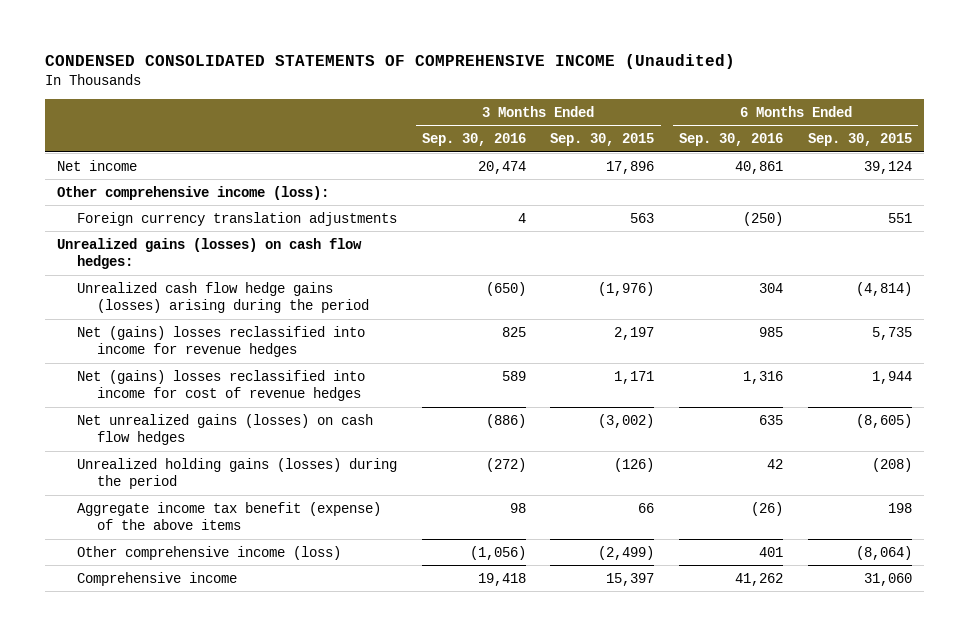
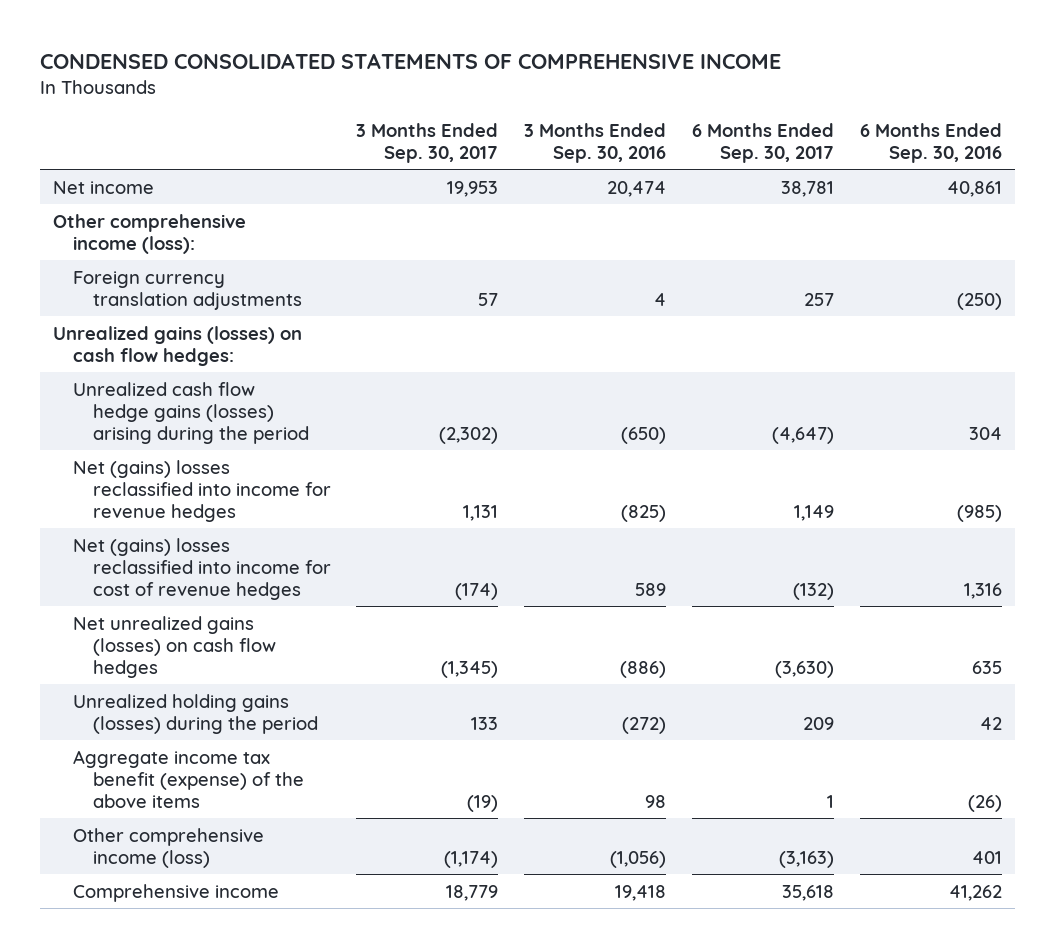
- CONDENSED CONSOLIDATED STATEMENTS OF COMPREHENSIVE INCOME (Unaudited)
+ CONDENSED CONSOLIDATED STATEMENTS OF COMPREHENSIVE INCOME
- | 3 Months Ended Sep. 30, 2016 | 3 Months Ended Sep. 30, 2015 | 6 Months Ended Sep. 30, 2016 | 6 Months Ended Sep. 30, 2015
+ | 3 Months Ended Sep. 30, 2017 | 3 Months Ended Sep. 30, 2016 | 6 Months Ended Sep. 30, 2017 | 6 Months Ended Sep. 30, 2016
- Net (gains) losses reclassified into income for revenue hedges | 825 | 2,197 | 985 | 5,735
+ Net (gains) losses reclassified into income for revenue hedges | 1,131 | (825) | 1,149 | (985)

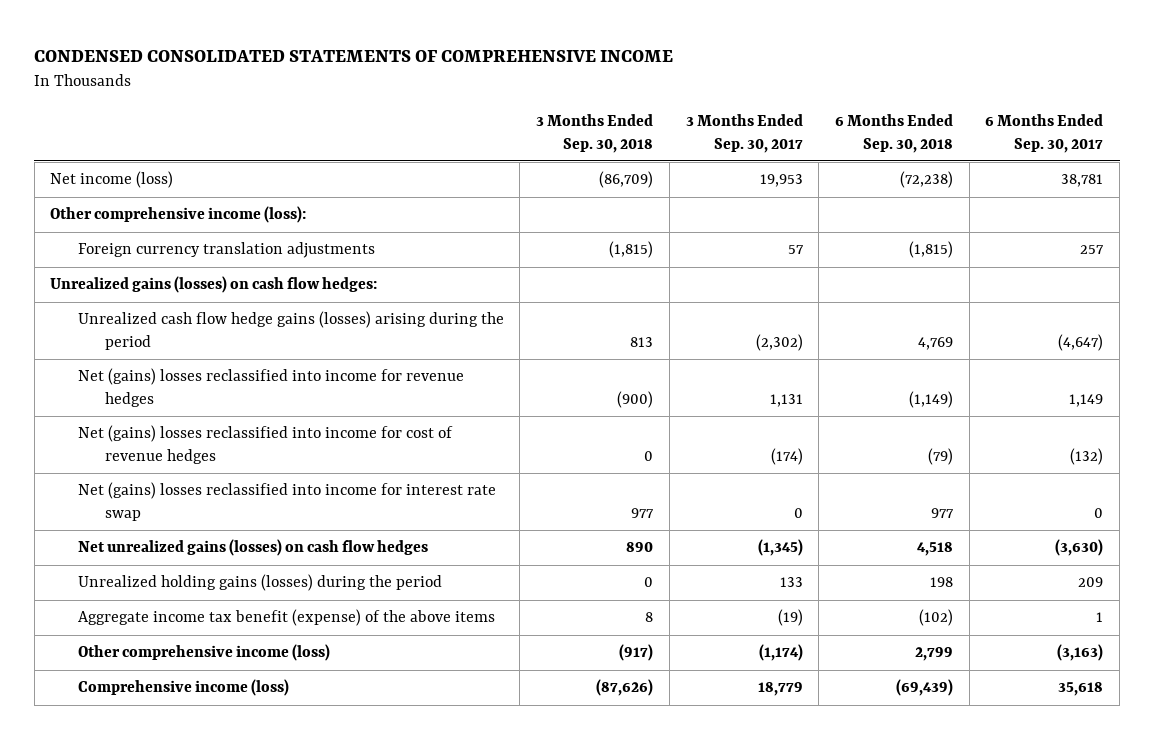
- | 3 Months Ended Sep. 30, 2017 | 3 Months Ended Sep. 30, 2016 | 6 Months Ended Sep. 30, 2017 | 6 Months Ended Sep. 30, 2016
+ | 3 Months Ended Sep. 30, 2018 | 3 Months Ended Sep. 30, 2017 | 6 Months Ended Sep. 30, 2018 | 6 Months Ended Sep. 30, 2017
- Net income | 19,953 | 20,474 | 38,781 | 40,861
+ Net income (loss) | (86,709) | 19,953 | (72,238) | 38,781
+ Net (gains) losses reclassified into income for interest rate swap | 977 | 0 | 977 | 0
- Comprehensive income | 18,779 | 19,418 | 35,618 | 41,262
+ Comprehensive income (loss) | (87,626) | 18,779 | (69,439) | 35,618

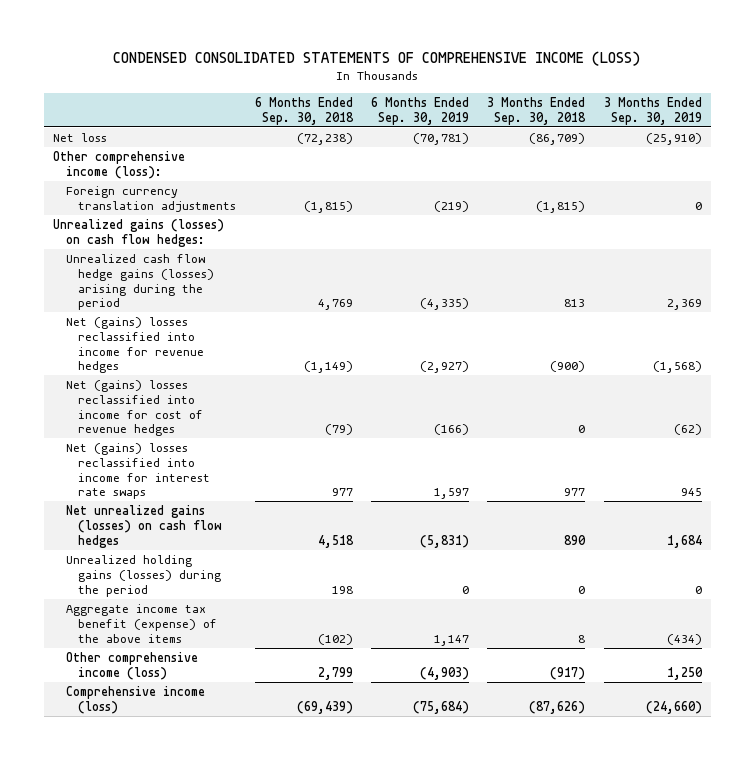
- CONDENSED CONSOLIDATED STATEMENTS OF COMPREHENSIVE INCOME
+ CONDENSED CONSOLIDATED STATEMENTS OF COMPREHENSIVE INCOME (LOSS)
- | 3 Months Ended Sep. 30, 2018 | 3 Months Ended Sep. 30, 2017 | 6 Months Ended Sep. 30, 2018 | 6 Months Ended Sep. 30, 2017
+ | 6 Months Ended Sep. 30, 2018 | 6 Months Ended Sep. 30, 2019 | 3 Months Ended Sep. 30, 2018 | 3 Months Ended Sep. 30, 2019
- Net income (loss) | (86,709) | 19,953 | (72,238) | 38,781
+ Net loss | (72,238) | (70,781) | (86,709) | (25,910)
- Net (gains) losses reclassified into income for interest rate swap | 977 | 0 | 977 | 0
+ Net (gains) losses reclassified into income for interest rate swaps | 977 | 1,597 | 977 | 945

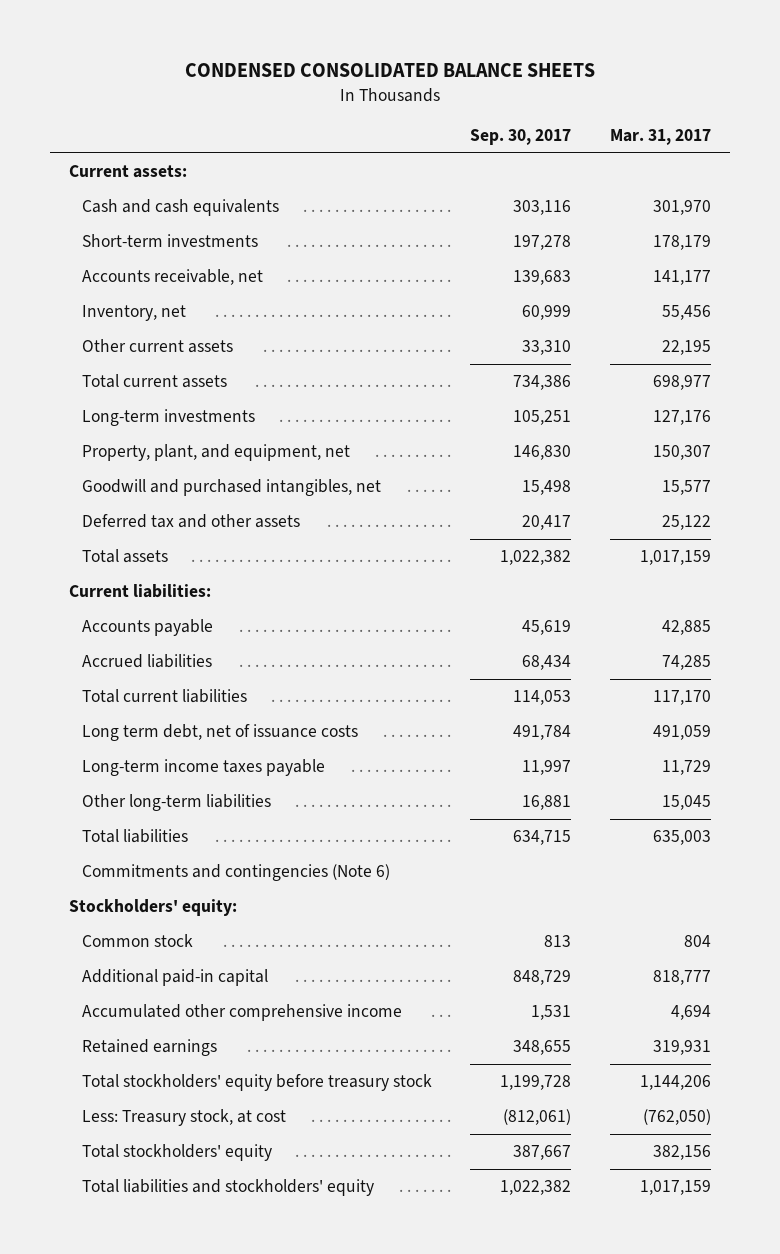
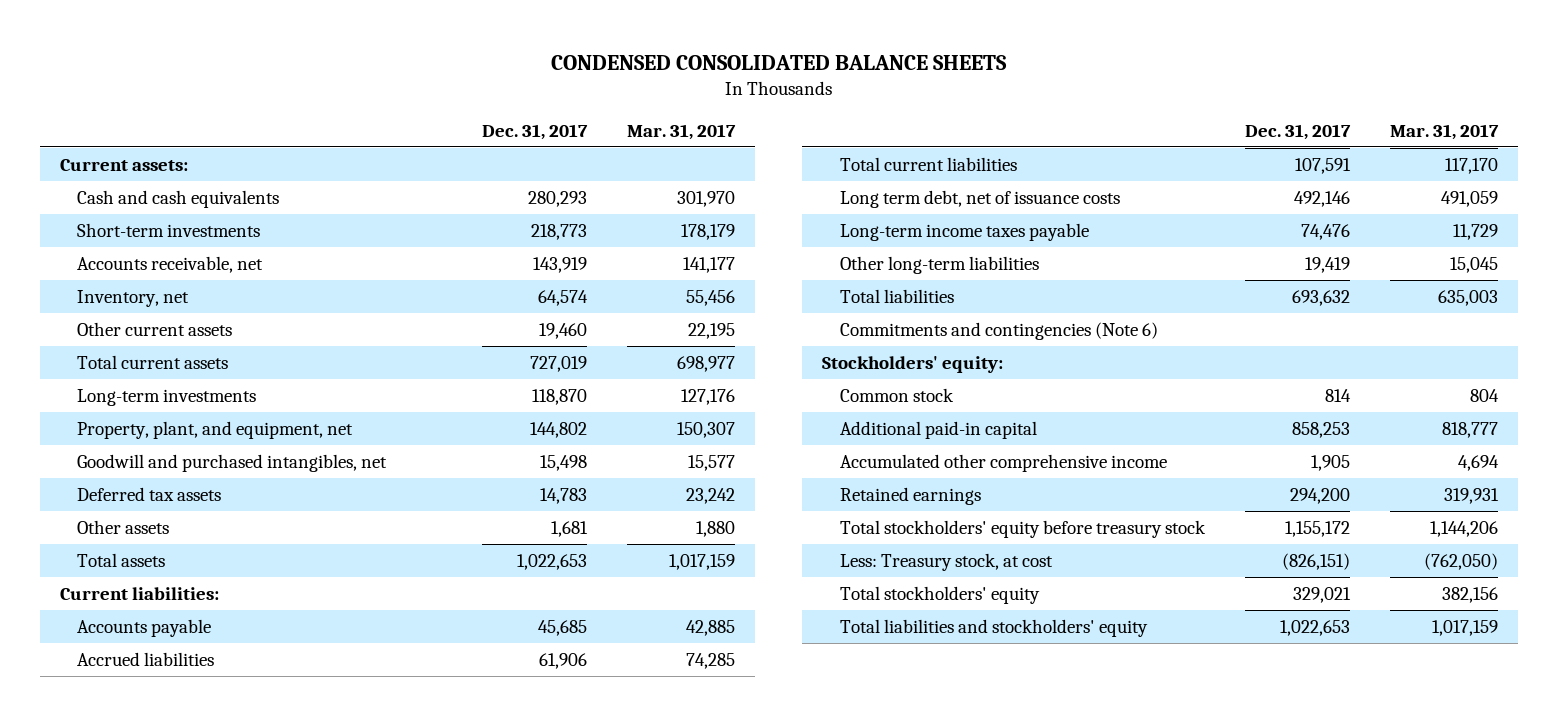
- | Sep. 30, 2017 | Mar. 31, 2017
+ | Dec. 31, 2017 | Mar. 31, 2017
- Deferred tax and other assets | 20,417 | 25,122
+ Deferred tax assets | 14,783 | 23,242
+ Other assets | 1,681 | 1,880

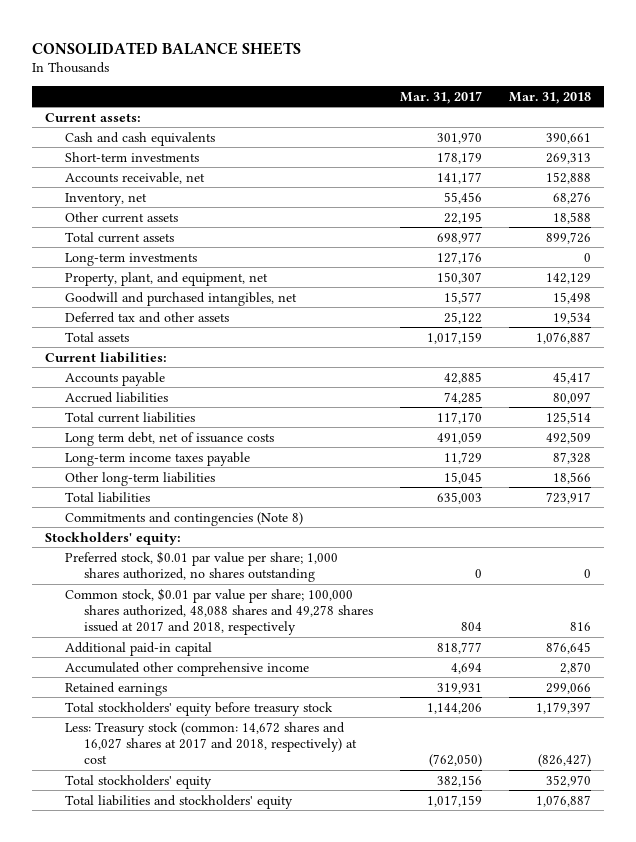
- CONDENSED CONSOLIDATED BALANCE SHEETS
+ CONSOLIDATED BALANCE SHEETS
- | Dec. 31, 2017 | Mar. 31, 2017
+ | Mar. 31, 2017 | Mar. 31, 2018
- Deferred tax assets | 14,783 | 23,242
- Other assets | 1,681 | 1,880
+ Deferred tax and other assets | 25,122 | 19,534
- Commitments and contingencies (Note 6)
+ Commitments and contingencies (Note 8)
- Common stock | 814 | 804
+ Preferred stock, $0.01 par value per share; 1,000 shares authorized, no shares outstanding | 0 | 0
+ Common stock, $0.01 par value per share; 100,000 shares authorized, 48,088 shares and 49,278 shares issued at 2017 and 2018, respectively | 804 | 816
- Less: Treasury stock, at cost | (826,151) | (762,050)
+ Less: Treasury stock (common: 14,672 shares and 16,027 shares at 2017 and 2018, respectively) at cost | (762,050) | (826,427)

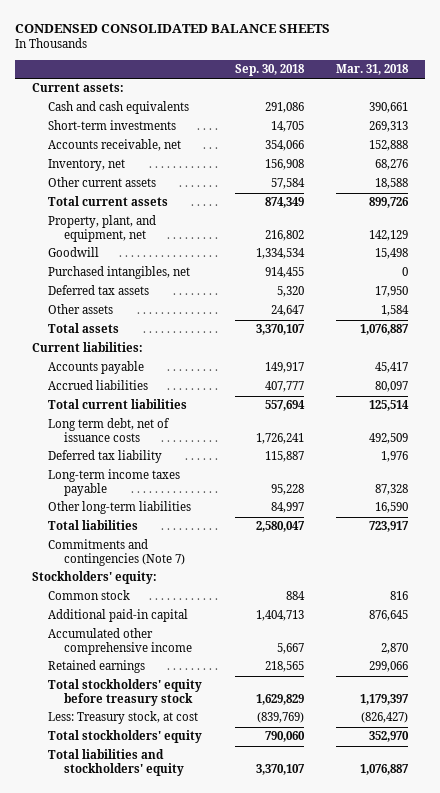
- CONSOLIDATED BALANCE SHEETS
+ CONDENSED CONSOLIDATED BALANCE SHEETS
- | Mar. 31, 2017 | Mar. 31, 2018
+ | Sep. 30, 2018 | Mar. 31, 2018
- Long-term investments | 127,176 | 0
- Goodwill and purchased intangibles, net | 15,577 | 15,498
- Deferred tax and other assets | 25,122 | 19,534
+ Goodwill | 1,334,534 | 15,498
+ Purchased intangibles, net | 914,455 | 0
+ Deferred tax assets | 5,320 | 17,950
+ Other assets | 24,647 | 1,584
+ Deferred tax liability | 115,887 | 1,976
- Other long-term liabilities | 15,045 | 18,566
+ Other long-term liabilities | 84,997 | 16,590
- Commitments and contingencies (Note 8)
+ Commitments and contingencies (Note 7)
- Preferred stock, $0.01 par value per share; 1,000 shares authorized, no shares outstanding | 0 | 0
- Common stock, $0.01 par value per share; 100,000 shares authorized, 48,088 shares and 49,278 shares issued at 2017 and 2018, respectively | 804 | 816
+ Common stock | 884 | 816
- Less: Treasury stock (common: 14,672 shares and 16,027 shares at 2017 and 2018, respectively) at cost | (762,050) | (826,427)
+ Less: Treasury stock, at cost | (839,769) | (826,427)

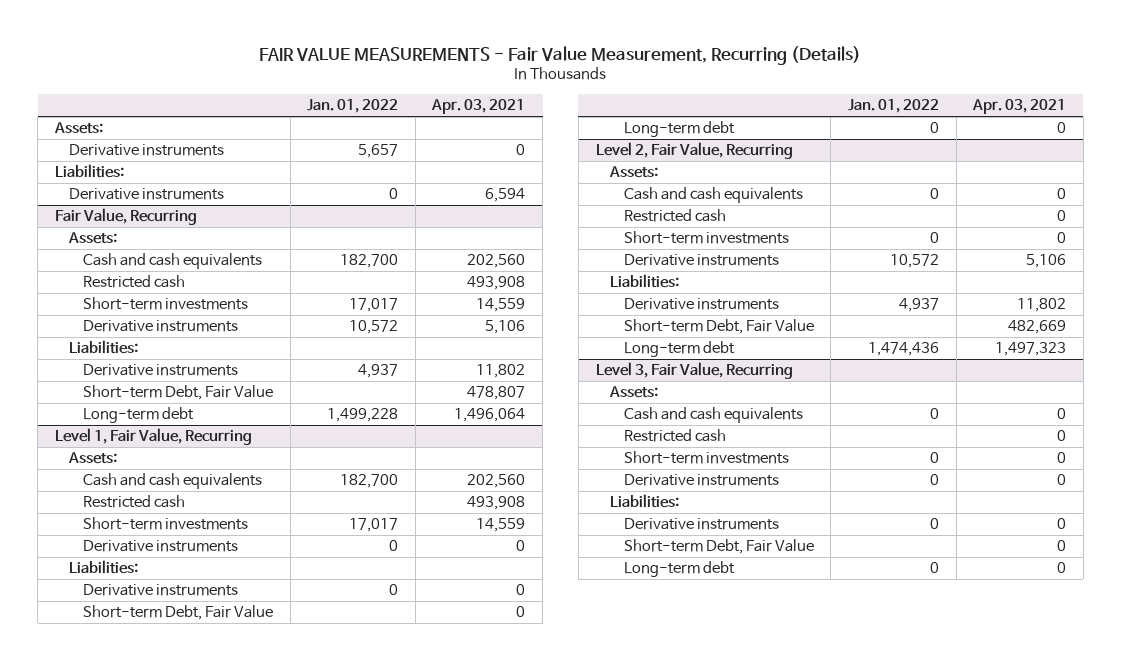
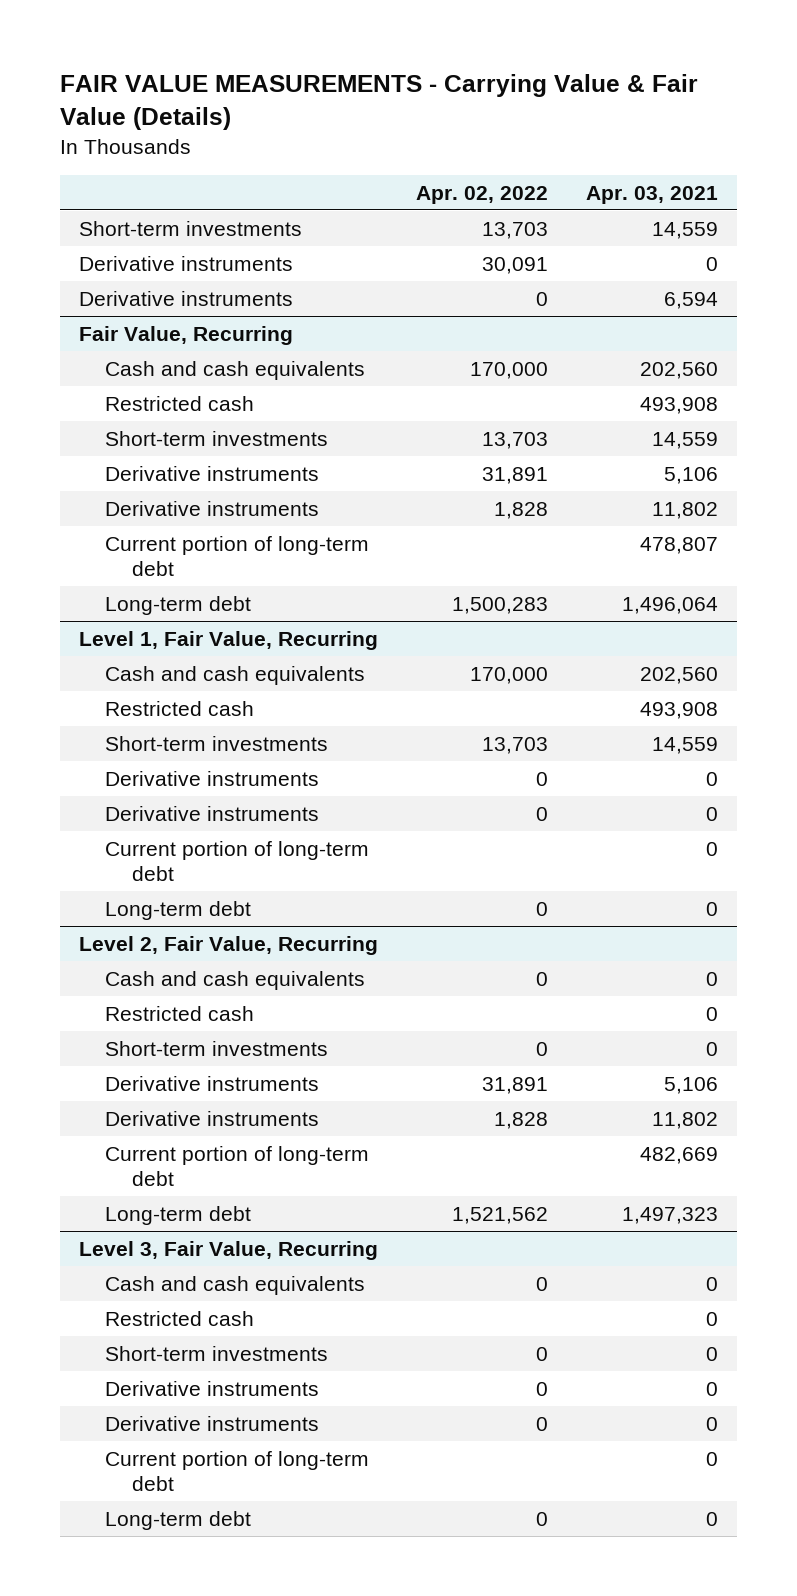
- FAIR VALUE MEASUREMENTS - Fair Value Measurement, Recurring (Details)
+ FAIR VALUE MEASUREMENTS - Carrying Value & Fair Value (Details)
- | Jan. 01, 2022 | Apr. 03, 2021
+ | Apr. 02, 2022 | Apr. 03, 2021
- Assets:
+ Short-term investments | 13,703 | 14,559
- Liabilities:
@ Fair Value, Recurring
- Assets:
- Liabilities:
- Short-term Debt, Fair Value | | 478,807
+ Current portion of long-term debt | | 478,807
@ Level 1, Fair Value, Recurring
- Assets:
- Liabilities:
- Short-term Debt, Fair Value | | 0
+ Current portion of long-term debt | | 0
@ Level 2, Fair Value, Recurring
- Assets:
- Liabilities:
- Short-term Debt, Fair Value | | 482,669
+ Current portion of long-term debt | | 482,669
@ Level 3, Fair Value, Recurring
- Assets:
- Liabilities:
- Short-term Debt, Fair Value | | 0
+ Current portion of long-term debt | | 0

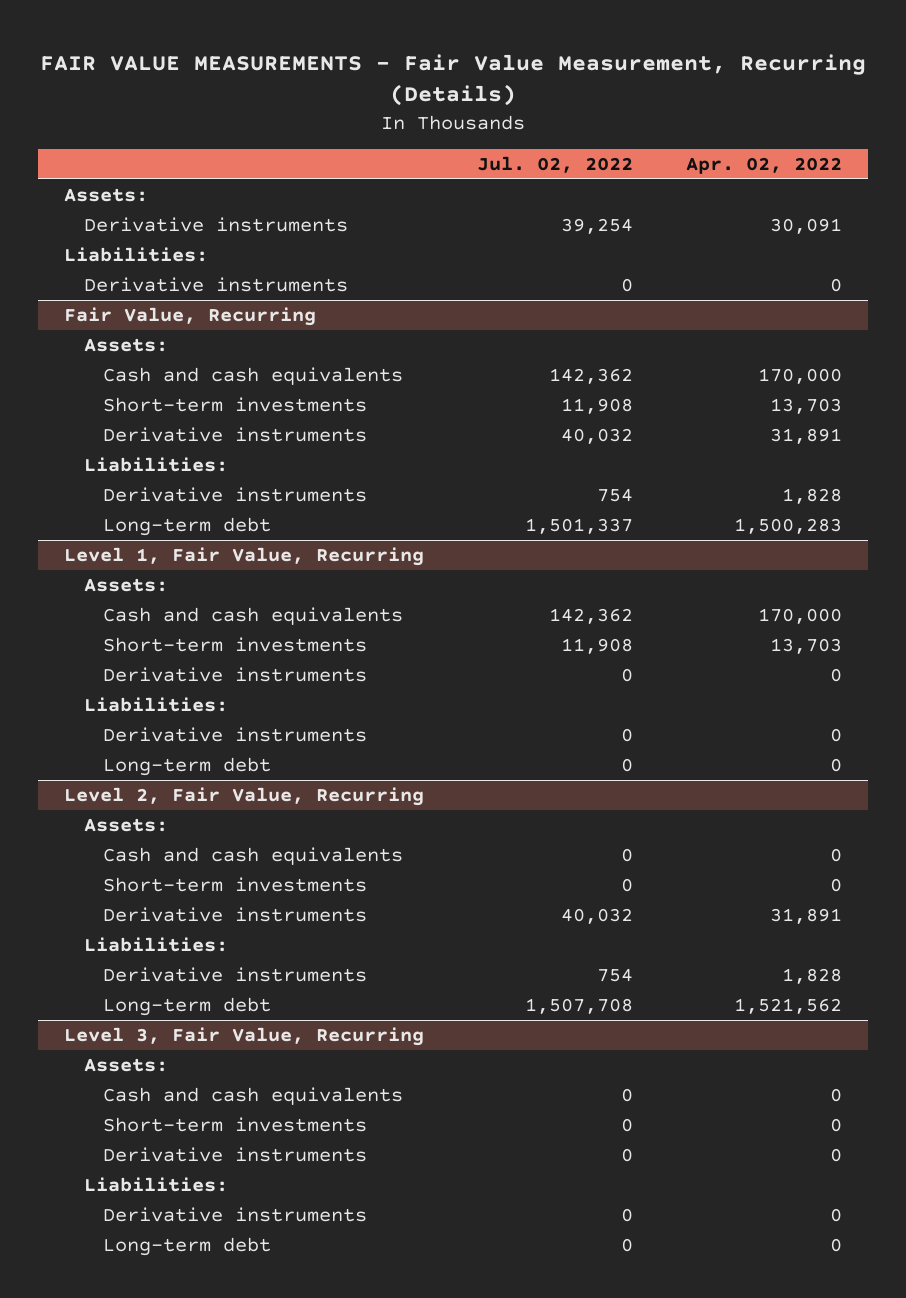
- FAIR VALUE MEASUREMENTS - Carrying Value & Fair Value (Details)
+ FAIR VALUE MEASUREMENTS - Fair Value Measurement, Recurring (Details)
- | Apr. 02, 2022 | Apr. 03, 2021
+ | Jul. 02, 2022 | Apr. 02, 2022
- Short-term investments | 13,703 | 14,559
+ Assets:
+ Liabilities:
@ Fair Value, Recurring
+ Assets:
- Restricted cash | | 493,908
+ Liabilities:
- Current portion of long-term debt | | 478,807
@ Level 1, Fair Value, Recurring
+ Assets:
- Restricted cash | | 493,908
+ Liabilities:
- Current portion of long-term debt | | 0
@ Level 2, Fair Value, Recurring
+ Assets:
- Restricted cash | | 0
+ Liabilities:
- Current portion of long-term debt | | 482,669
@ Level 3, Fair Value, Recurring
+ Assets:
- Restricted cash | | 0
+ Liabilities:
- Current portion of long-term debt | | 0

